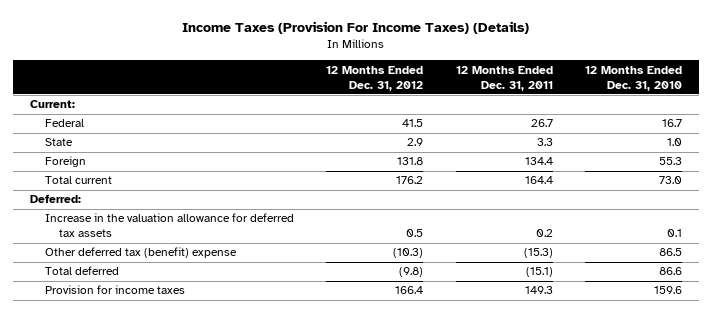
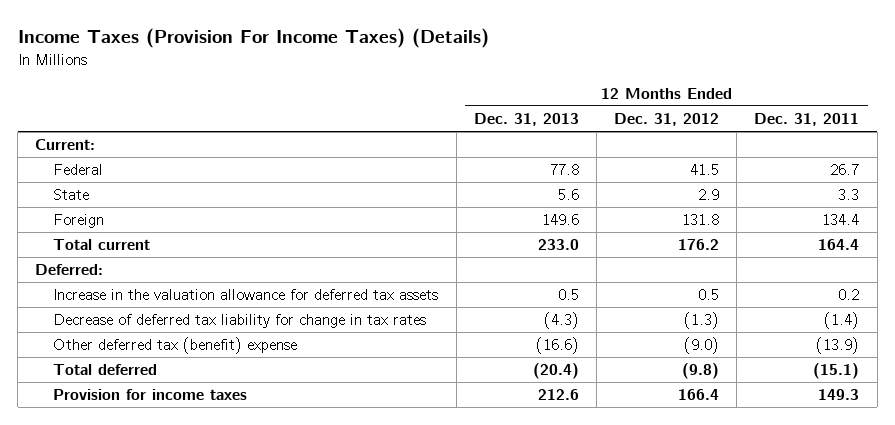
- | 12 Months Ended Dec. 31, 2012 | 12 Months Ended Dec. 31, 2011 | 12 Months Ended Dec. 31, 2010
+ | 12 Months Ended Dec. 31, 2013 | 12 Months Ended Dec. 31, 2012 | 12 Months Ended Dec. 31, 2011
- Other deferred tax (benefit) expense | (10.3) | (15.3) | 86.5
+ Decrease of deferred tax liability for change in tax rates | (4.3) | (1.3) | (1.4)
+ Other deferred tax (benefit) expense | (16.6) | (9.0) | (13.9)

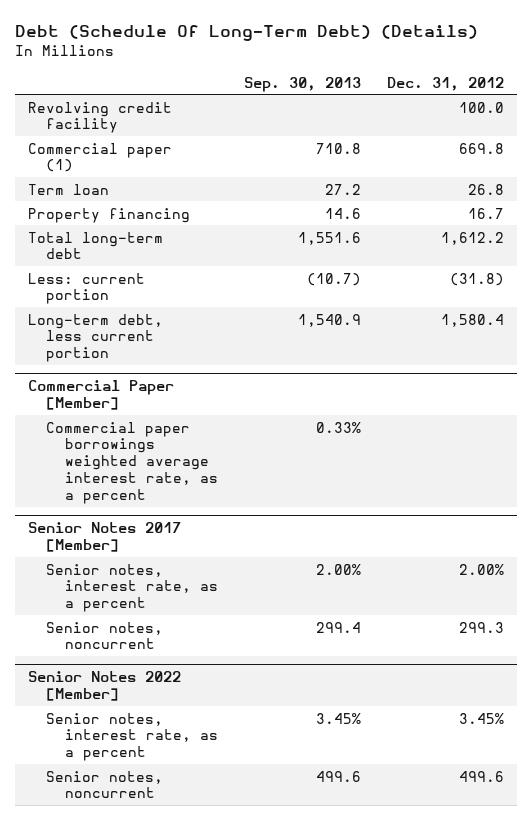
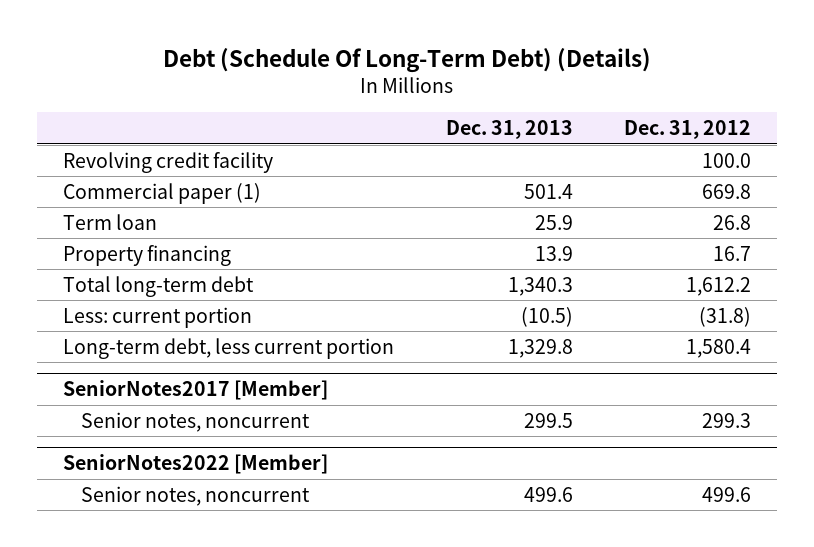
- | Sep. 30, 2013 | Dec. 31, 2012
+ | Dec. 31, 2013 | Dec. 31, 2012
- Commercial Paper [Member]
- Commercial paper borrowings weighted average interest rate, as a percent | 0.33% |
- Senior Notes 2017 [Member]
- Senior notes, interest rate, as a percent | 2.00% | 2.00%
+ SeniorNotes2017 [Member]
- Senior Notes 2022 [Member]
- Senior notes, interest rate, as a percent | 3.45% | 3.45%
+ SeniorNotes2022 [Member]

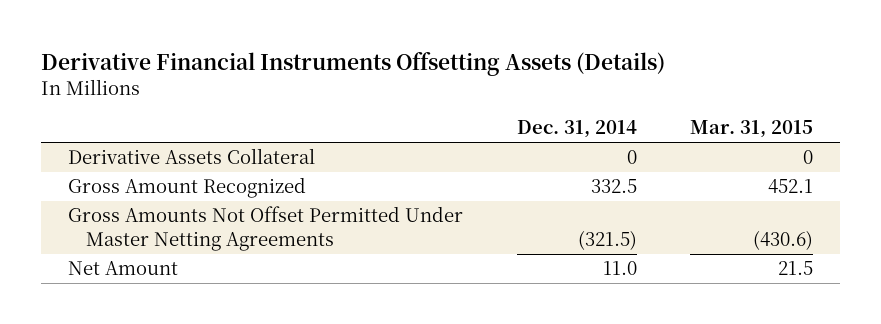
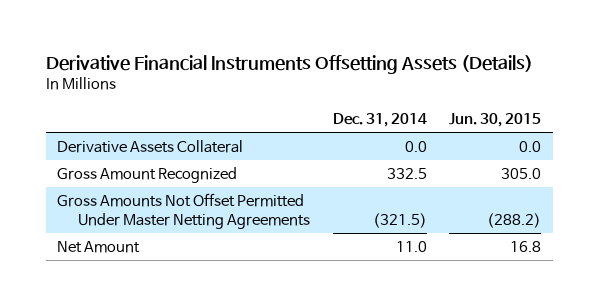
- | Dec. 31, 2014 | Mar. 31, 2015
+ | Dec. 31, 2014 | Jun. 30, 2015
- Derivative Assets Collateral | 0 | 0
+ Derivative Assets Collateral | 0.0 | 0.0

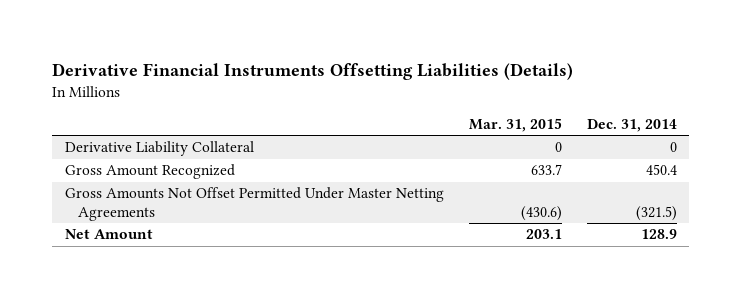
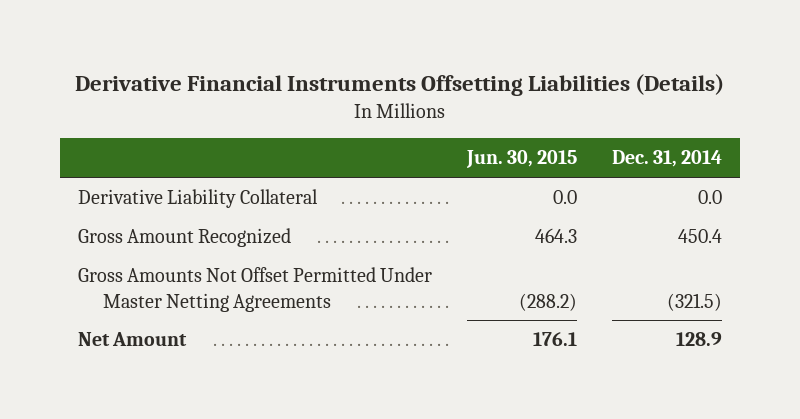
- | Mar. 31, 2015 | Dec. 31, 2014
+ | Jun. 30, 2015 | Dec. 31, 2014
- Derivative Liability Collateral | 0 | 0
+ Derivative Liability Collateral | 0.0 | 0.0

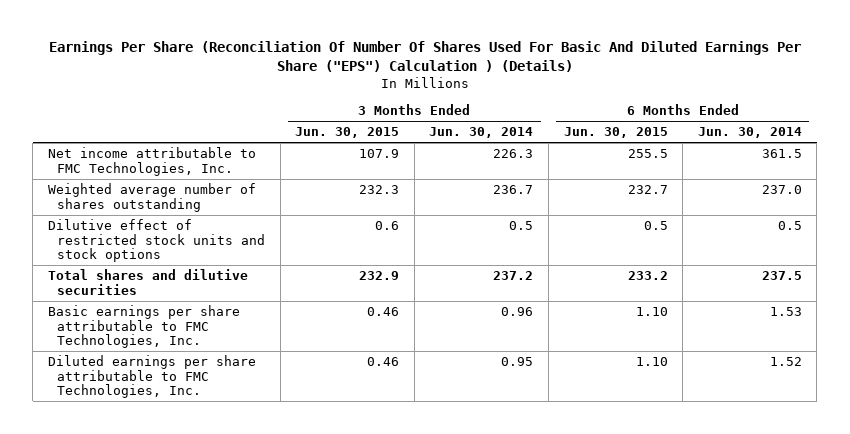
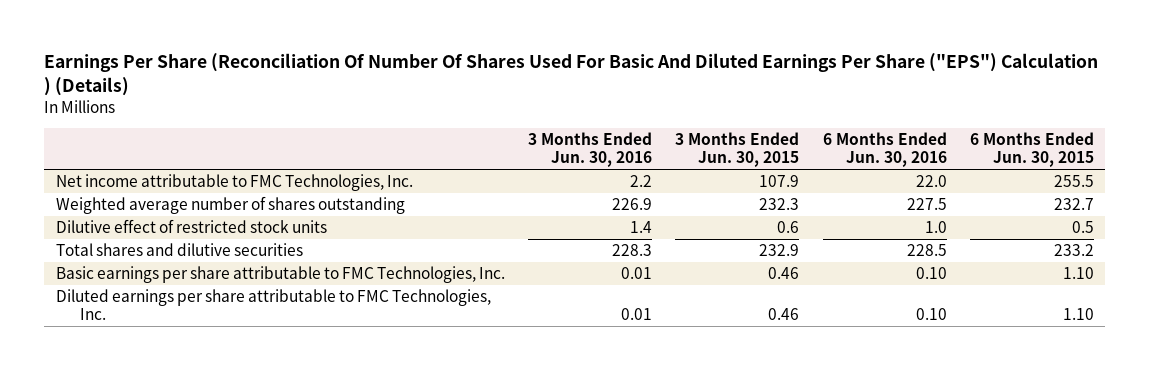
- | 3 Months Ended Jun. 30, 2015 | 3 Months Ended Jun. 30, 2014 | 6 Months Ended Jun. 30, 2015 | 6 Months Ended Jun. 30, 2014
+ | 3 Months Ended Jun. 30, 2016 | 3 Months Ended Jun. 30, 2015 | 6 Months Ended Jun. 30, 2016 | 6 Months Ended Jun. 30, 2015
- Dilutive effect of restricted stock units and stock options | 0.6 | 0.5 | 0.5 | 0.5
+ Dilutive effect of restricted stock units | 1.4 | 0.6 | 1.0 | 0.5

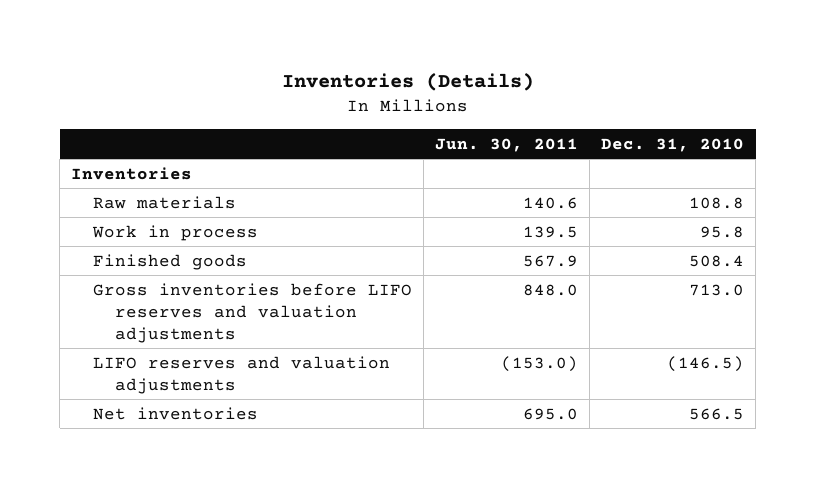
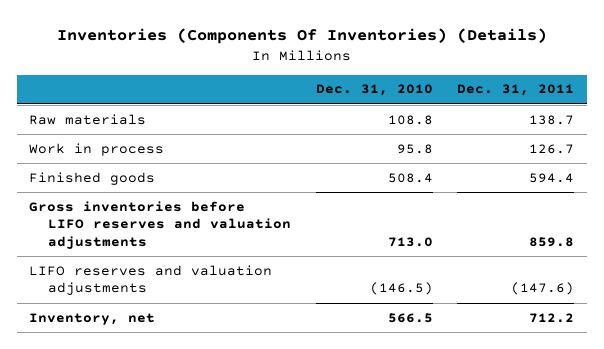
- Inventories (Details)
+ Inventories (Components Of Inventories) (Details)
- | Jun. 30, 2011 | Dec. 31, 2010
+ | Dec. 31, 2010 | Dec. 31, 2011
- Inventories
- Net inventories | 695.0 | 566.5
+ Inventory, net | 566.5 | 712.2

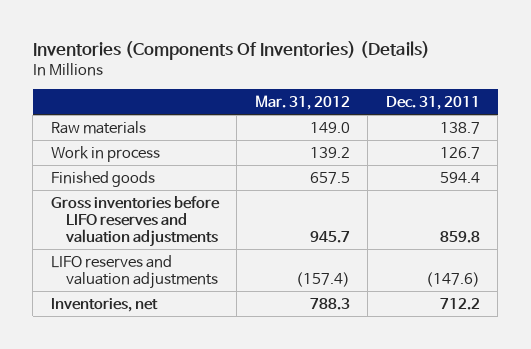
- | Dec. 31, 2010 | Dec. 31, 2011
+ | Mar. 31, 2012 | Dec. 31, 2011
- Inventory, net | 566.5 | 712.2
+ Inventories, net | 788.3 | 712.2

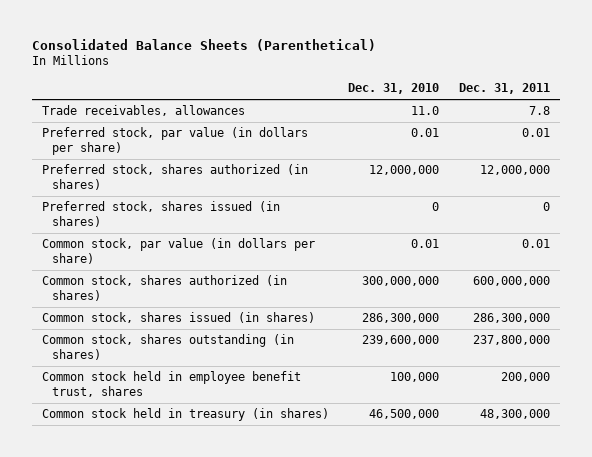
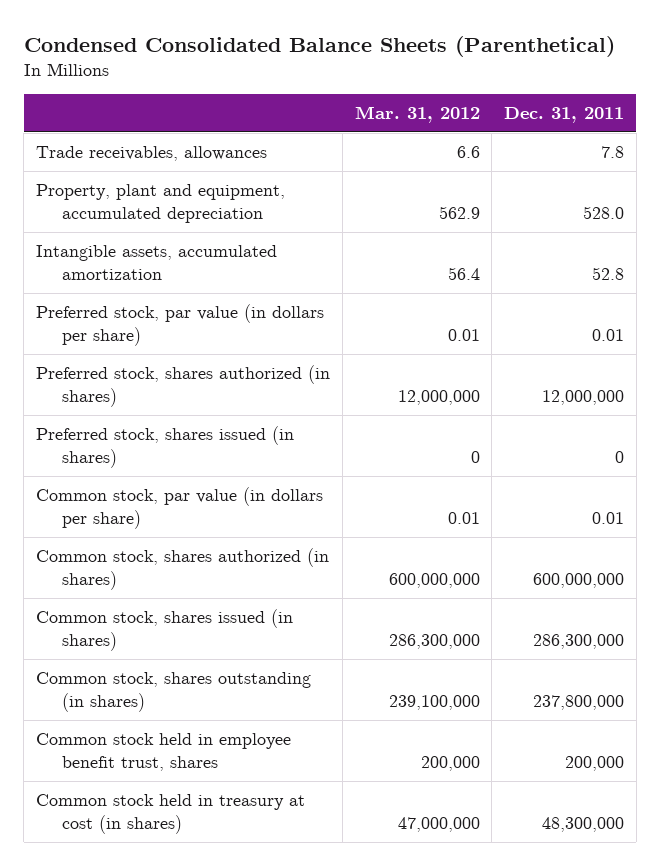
- Consolidated Balance Sheets (Parenthetical)
+ Condensed Consolidated Balance Sheets (Parenthetical)
- | Dec. 31, 2010 | Dec. 31, 2011
+ | Mar. 31, 2012 | Dec. 31, 2011
+ Property, plant and equipment, accumulated depreciation | 562.9 | 528.0
+ Intangible assets, accumulated amortization | 56.4 | 52.8
- Common stock held in treasury (in shares) | 46,500,000 | 48,300,000
+ Common stock held in treasury at cost (in shares) | 47,000,000 | 48,300,000

